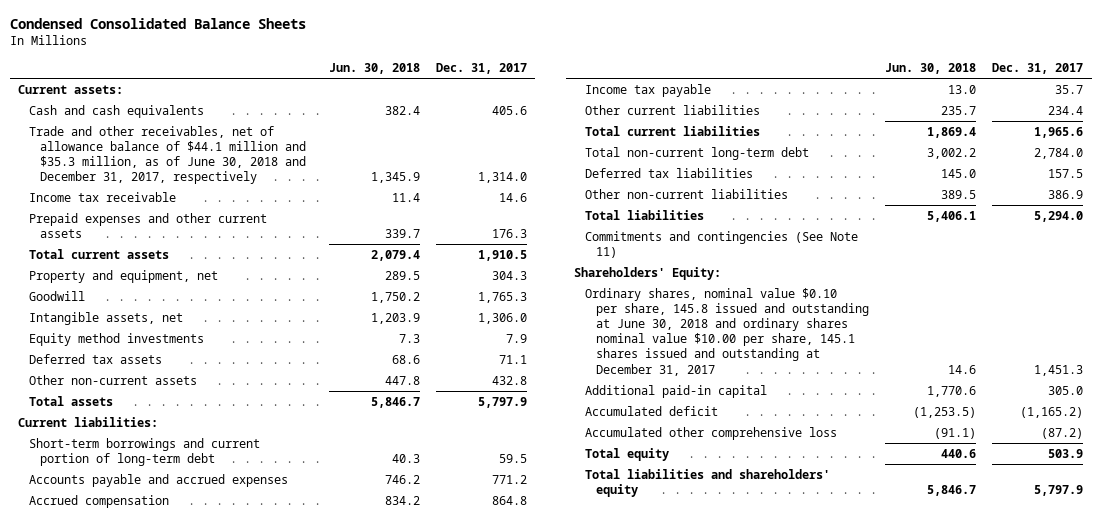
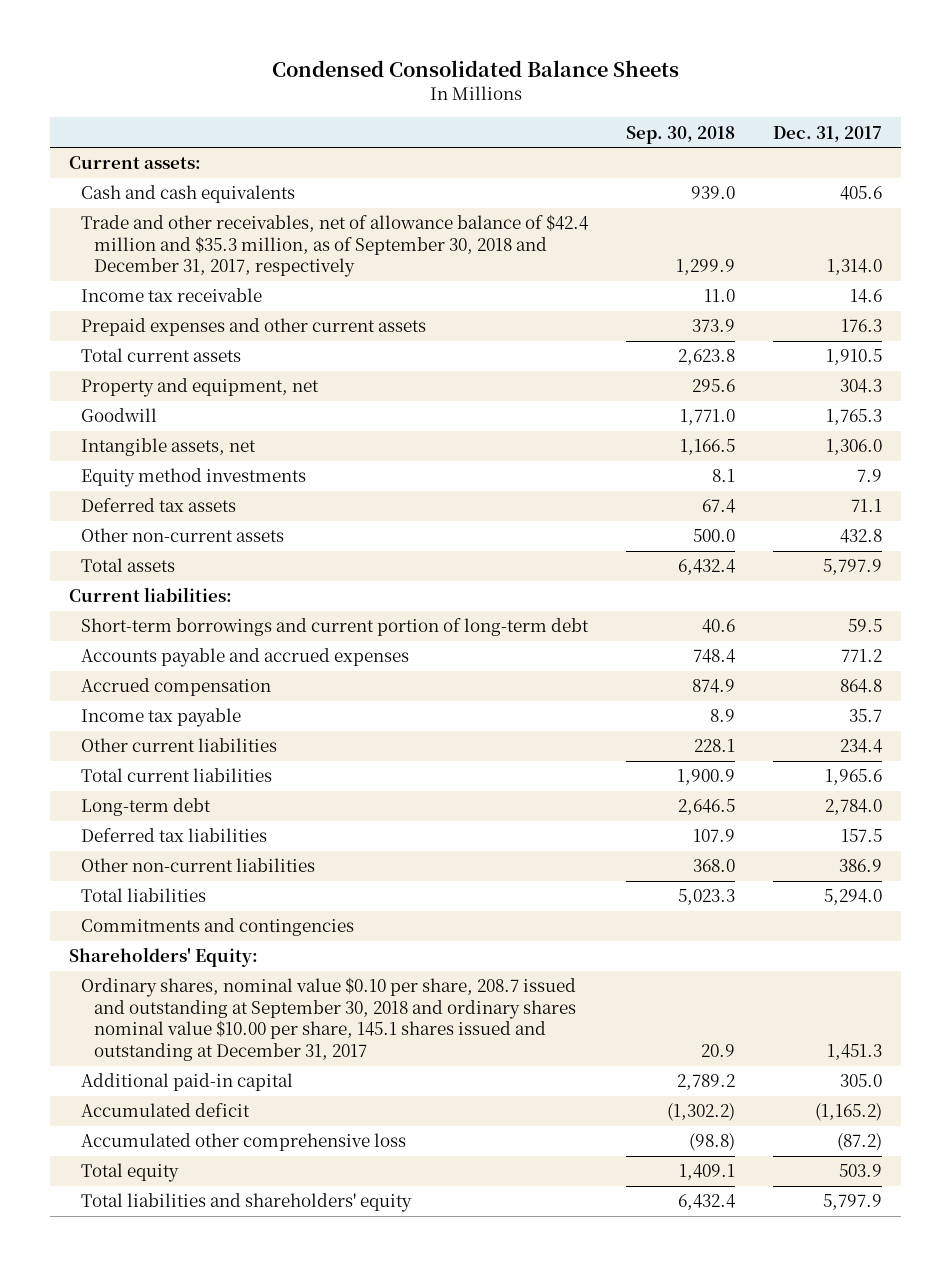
- | Jun. 30, 2018 | Dec. 31, 2017
+ | Sep. 30, 2018 | Dec. 31, 2017
- Trade and other receivables, net of allowance balance of $44.1 million and $35.3 million, as of June 30, 2018 and December 31, 2017, respectively | 1,345.9 | 1,314.0
+ Trade and other receivables, net of allowance balance of $42.4 million and $35.3 million, as of September 30, 2018 and December 31, 2017, respectively | 1,299.9 | 1,314.0
- Total non-current long-term debt | 3,002.2 | 2,784.0
+ Long-term debt | 2,646.5 | 2,784.0
- Commitments and contingencies (See Note 11)
+ Commitments and contingencies
- Ordinary shares, nominal value $0.10 per share, 145.8 issued and outstanding at June 30, 2018 and ordinary shares nominal value $10.00 per share, 145.1 shares issued and outstanding at December 31, 2017 | 14.6 | 1,451.3
+ Ordinary shares, nominal value $0.10 per share, 208.7 issued and outstanding at September 30, 2018 and ordinary shares nominal value $10.00 per share, 145.1 shares issued and outstanding at December 31, 2017 | 20.9 | 1,451.3

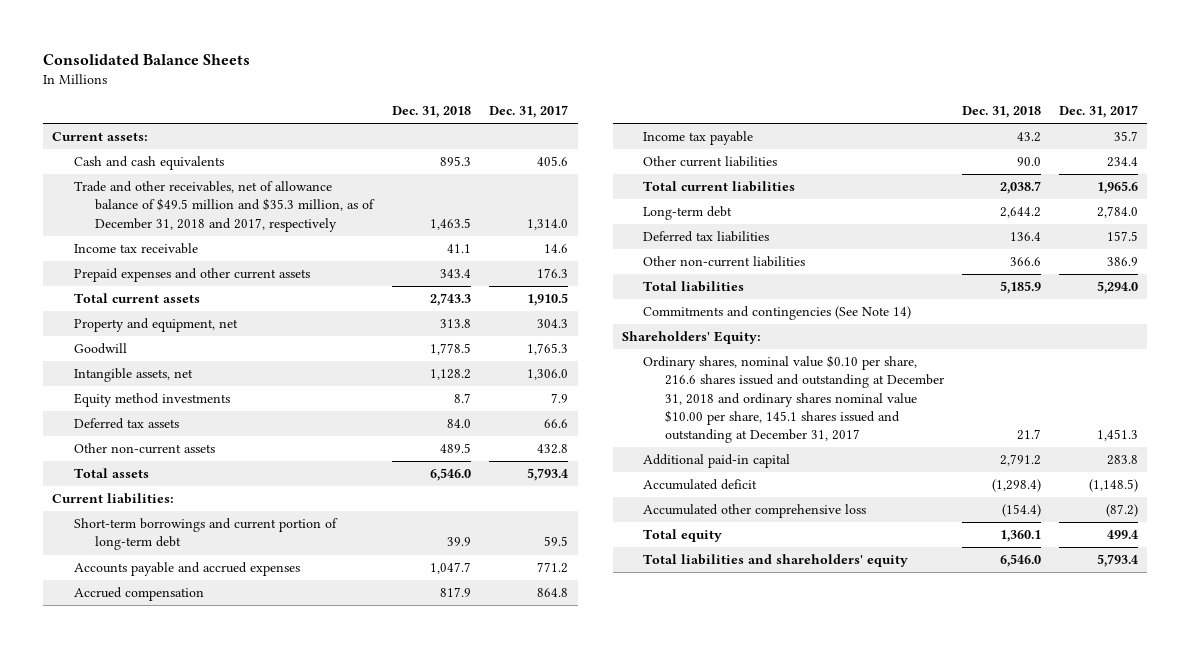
- Condensed Consolidated Balance Sheets
+ Consolidated Balance Sheets
- | Sep. 30, 2018 | Dec. 31, 2017
+ | Dec. 31, 2018 | Dec. 31, 2017
- Trade and other receivables, net of allowance balance of $42.4 million and $35.3 million, as of September 30, 2018 and December 31, 2017, respectively | 1,299.9 | 1,314.0
+ Trade and other receivables, net of allowance balance of $49.5 million and $35.3 million, as of December 31, 2018 and 2017, respectively | 1,463.5 | 1,314.0
- Deferred tax assets | 67.4 | 71.1
+ Deferred tax assets | 84.0 | 66.6
- Total assets | 6,432.4 | 5,797.9
+ Total assets | 6,546.0 | 5,793.4
- Commitments and contingencies
+ Commitments and contingencies (See Note 14)
- Ordinary shares, nominal value $0.10 per share, 208.7 issued and outstanding at September 30, 2018 and ordinary shares nominal value $10.00 per share, 145.1 shares issued and outstanding at December 31, 2017 | 20.9 | 1,451.3
- Additional paid-in capital | 2,789.2 | 305.0
- Accumulated deficit | (1,302.2) | (1,165.2)
+ Ordinary shares, nominal value $0.10 per share, 216.6 shares issued and outstanding at December 31, 2018 and ordinary shares nominal value $10.00 per share, 145.1 shares issued and outstanding at December 31, 2017 | 21.7 | 1,451.3
+ Additional paid-in capital | 2,791.2 | 283.8
+ Accumulated deficit | (1,298.4) | (1,148.5)
- Total equity | 1,409.1 | 503.9
- Total liabilities and shareholders' equity | 6,432.4 | 5,797.9
+ Total equity | 1,360.1 | 499.4
+ Total liabilities and shareholders' equity | 6,546.0 | 5,793.4

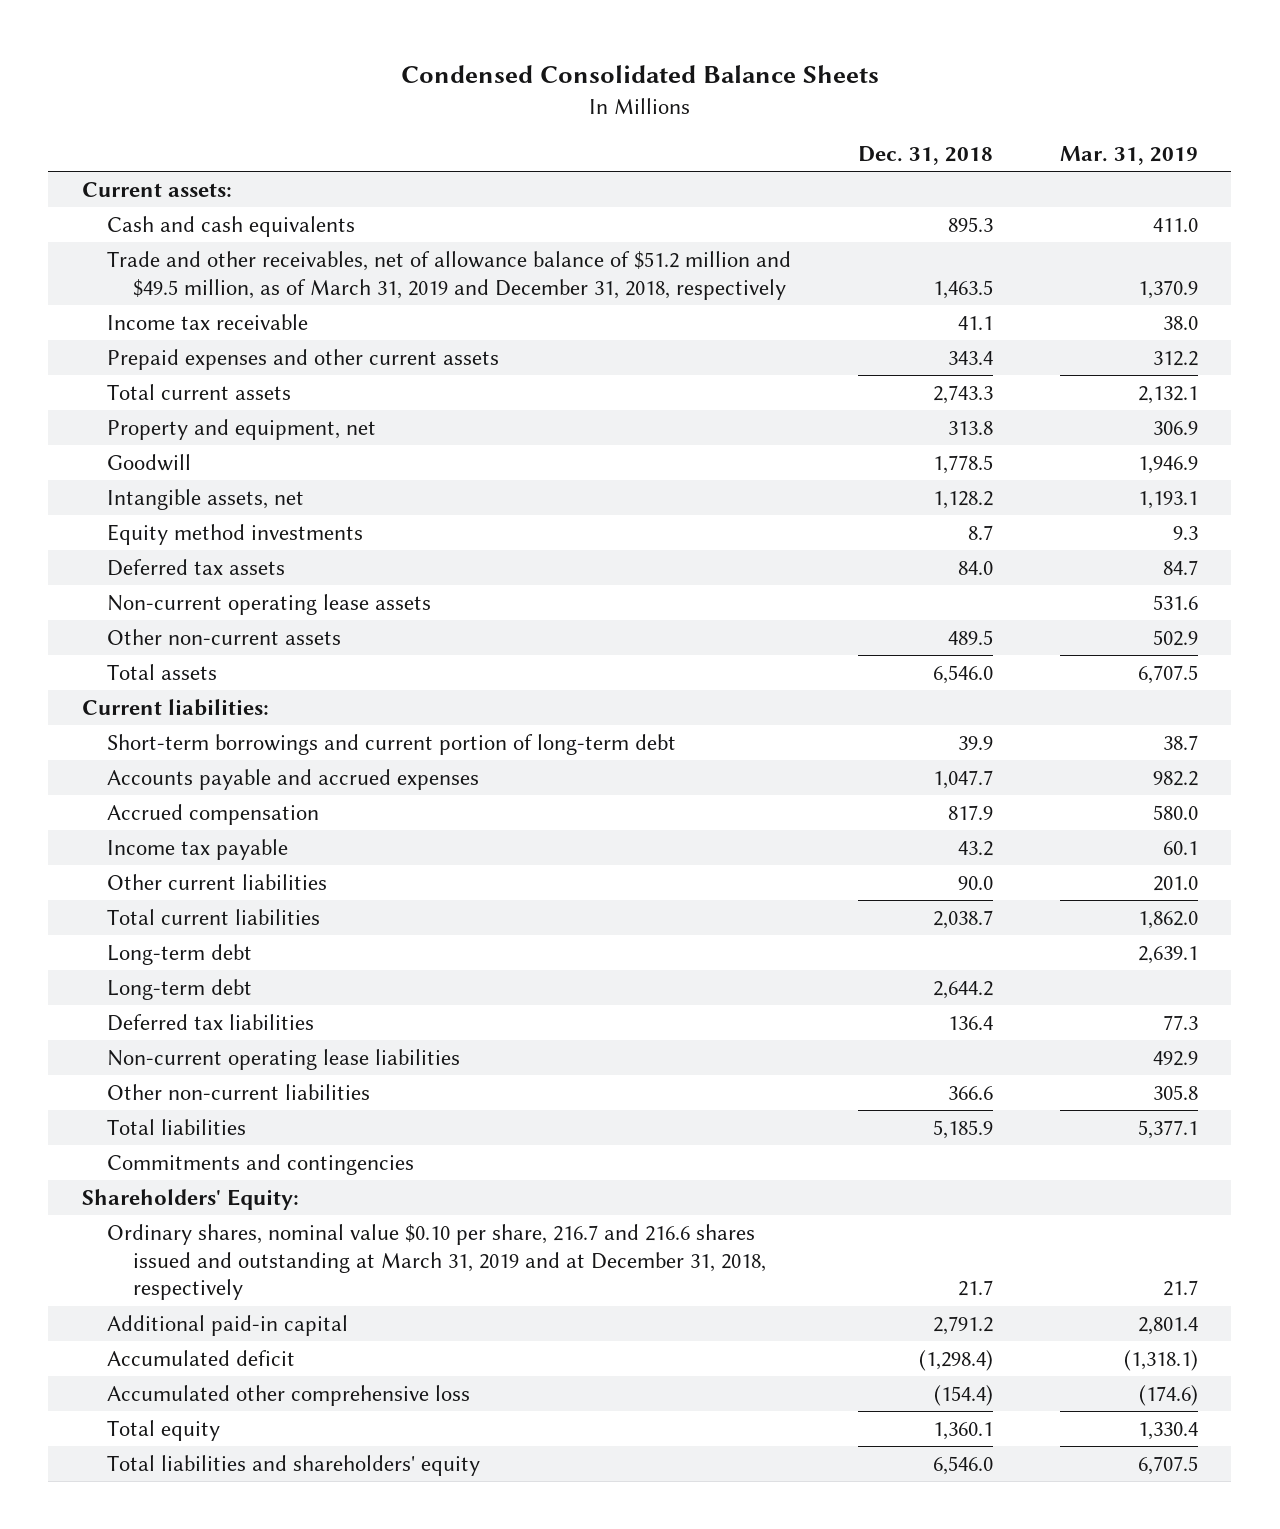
- Consolidated Balance Sheets
+ Condensed Consolidated Balance Sheets
- | Dec. 31, 2018 | Dec. 31, 2017
+ | Dec. 31, 2018 | Mar. 31, 2019
- Trade and other receivables, net of allowance balance of $49.5 million and $35.3 million, as of December 31, 2018 and 2017, respectively | 1,463.5 | 1,314.0
+ Trade and other receivables, net of allowance balance of $51.2 million and $49.5 million, as of March 31, 2019 and December 31, 2018, respectively | 1,463.5 | 1,370.9
+ Non-current operating lease assets | | 531.6
+ Long-term debt | | 2,639.1
+ Non-current operating lease liabilities | | 492.9
- Commitments and contingencies (See Note 14)
+ Commitments and contingencies
- Ordinary shares, nominal value $0.10 per share, 216.6 shares issued and outstanding at December 31, 2018 and ordinary shares nominal value $10.00 per share, 145.1 shares issued and outstanding at December 31, 2017 | 21.7 | 1,451.3
+ Ordinary shares, nominal value $0.10 per share, 216.7 and 216.6 shares issued and outstanding at March 31, 2019 and at December 31, 2018, respectively | 21.7 | 21.7

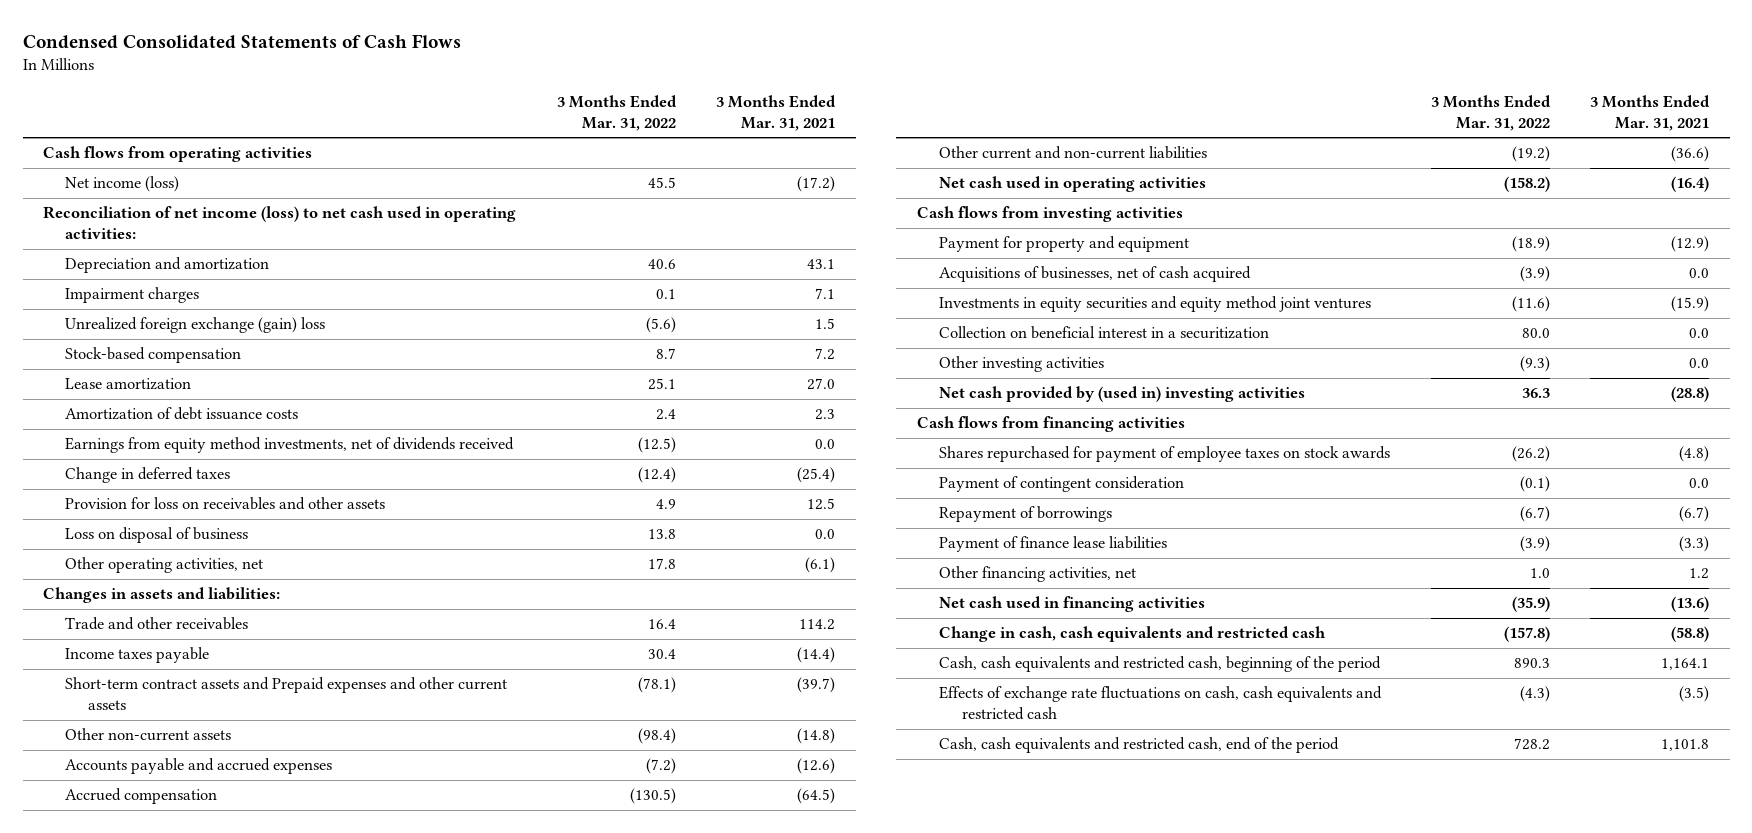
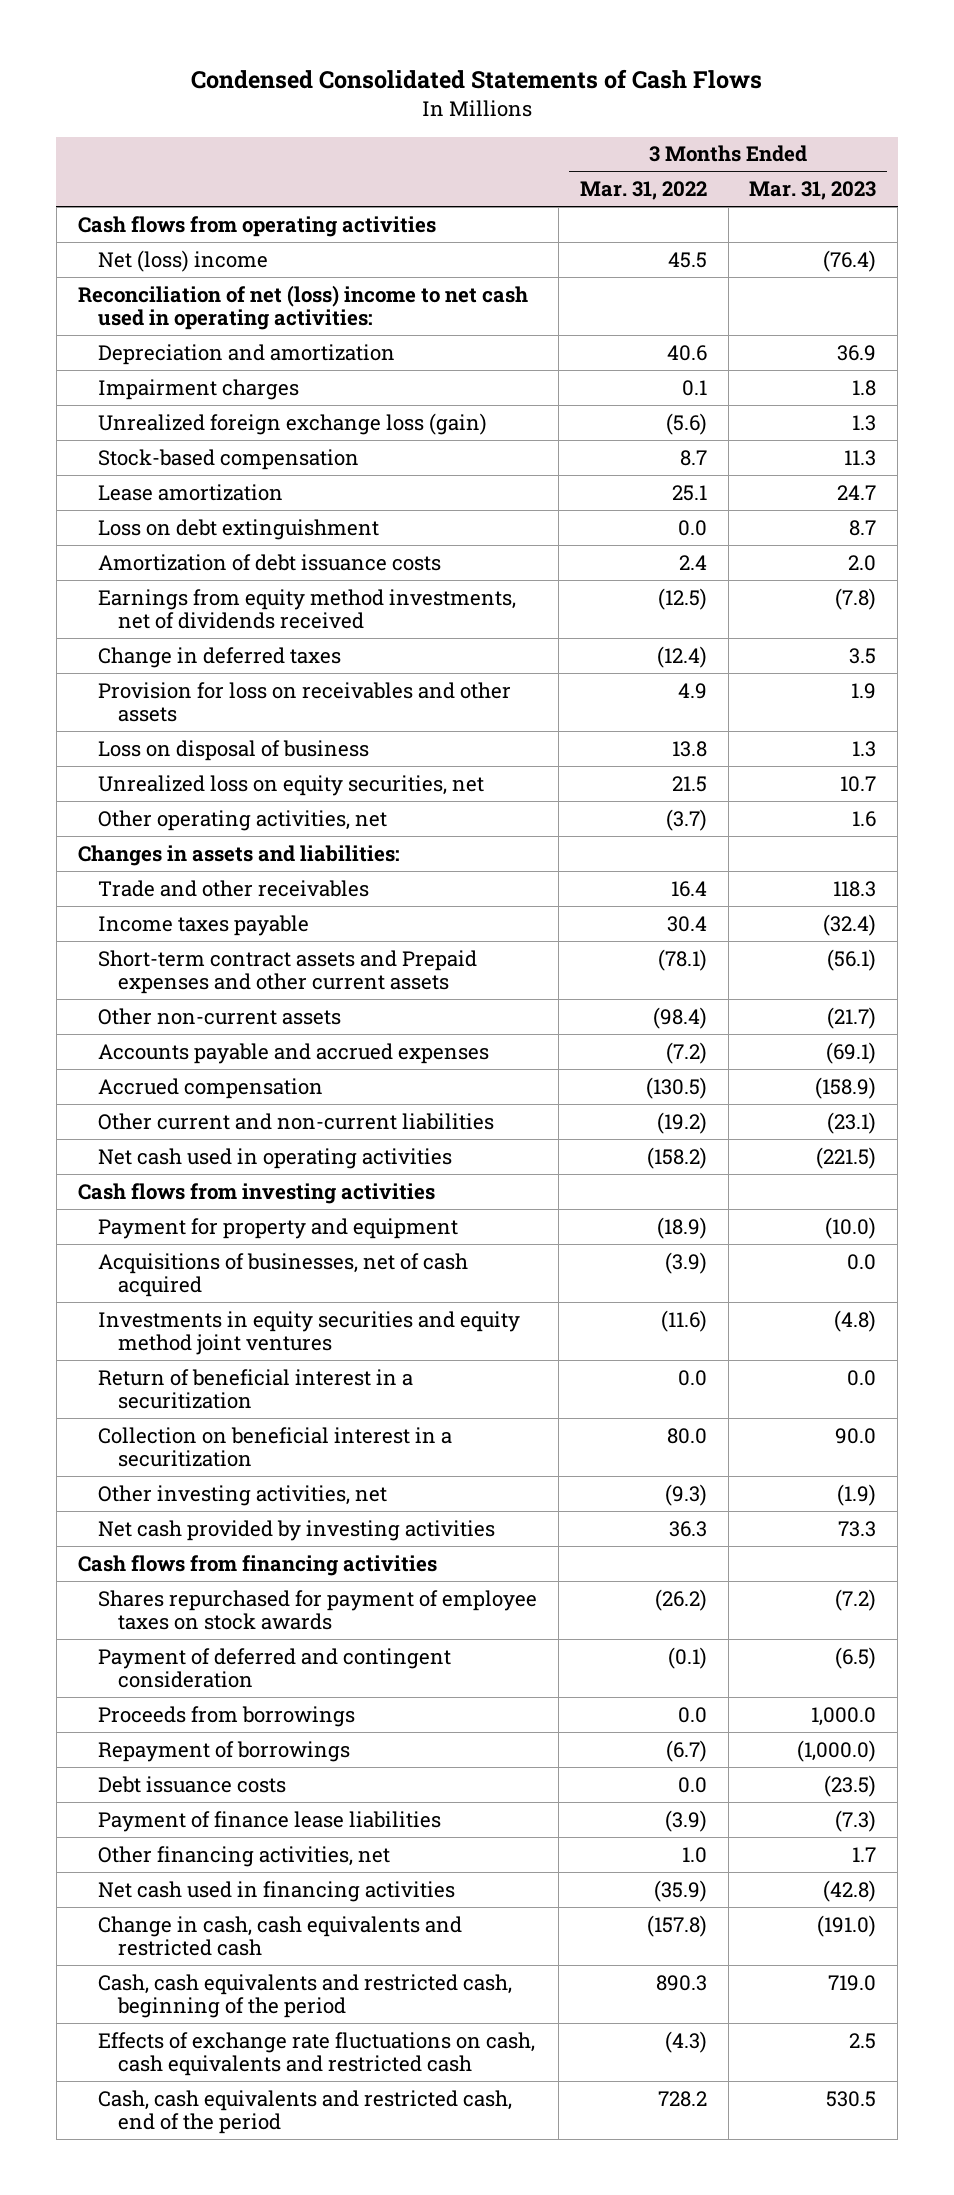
- | 3 Months Ended Mar. 31, 2022 | 3 Months Ended Mar. 31, 2021
+ | 3 Months Ended Mar. 31, 2022 | 3 Months Ended Mar. 31, 2023
- Net income (loss) | 45.5 | (17.2)
- Reconciliation of net income (loss) to net cash used in operating activities:
+ Net (loss) income | 45.5 | (76.4)
+ Reconciliation of net (loss) income to net cash used in operating activities:
- Unrealized foreign exchange (gain) loss | (5.6) | 1.5
+ Unrealized foreign exchange loss (gain) | (5.6) | 1.3
+ Loss on debt extinguishment | 0.0 | 8.7
- Other operating activities, net | 17.8 | (6.1)
+ Unrealized loss on equity securities, net | 21.5 | 10.7
+ Other operating activities, net | (3.7) | 1.6
+ Return of beneficial interest in a securitization | 0.0 | 0.0
- Other investing activities | (9.3) | 0.0
- Net cash provided by (used in) investing activities | 36.3 | (28.8)
+ Other investing activities, net | (9.3) | (1.9)
+ Net cash provided by investing activities | 36.3 | 73.3
- Payment of contingent consideration | (0.1) | 0.0
+ Payment of deferred and contingent consideration | (0.1) | (6.5)
+ Proceeds from borrowings | 0.0 | 1,000.0
+ Debt issuance costs | 0.0 | (23.5)

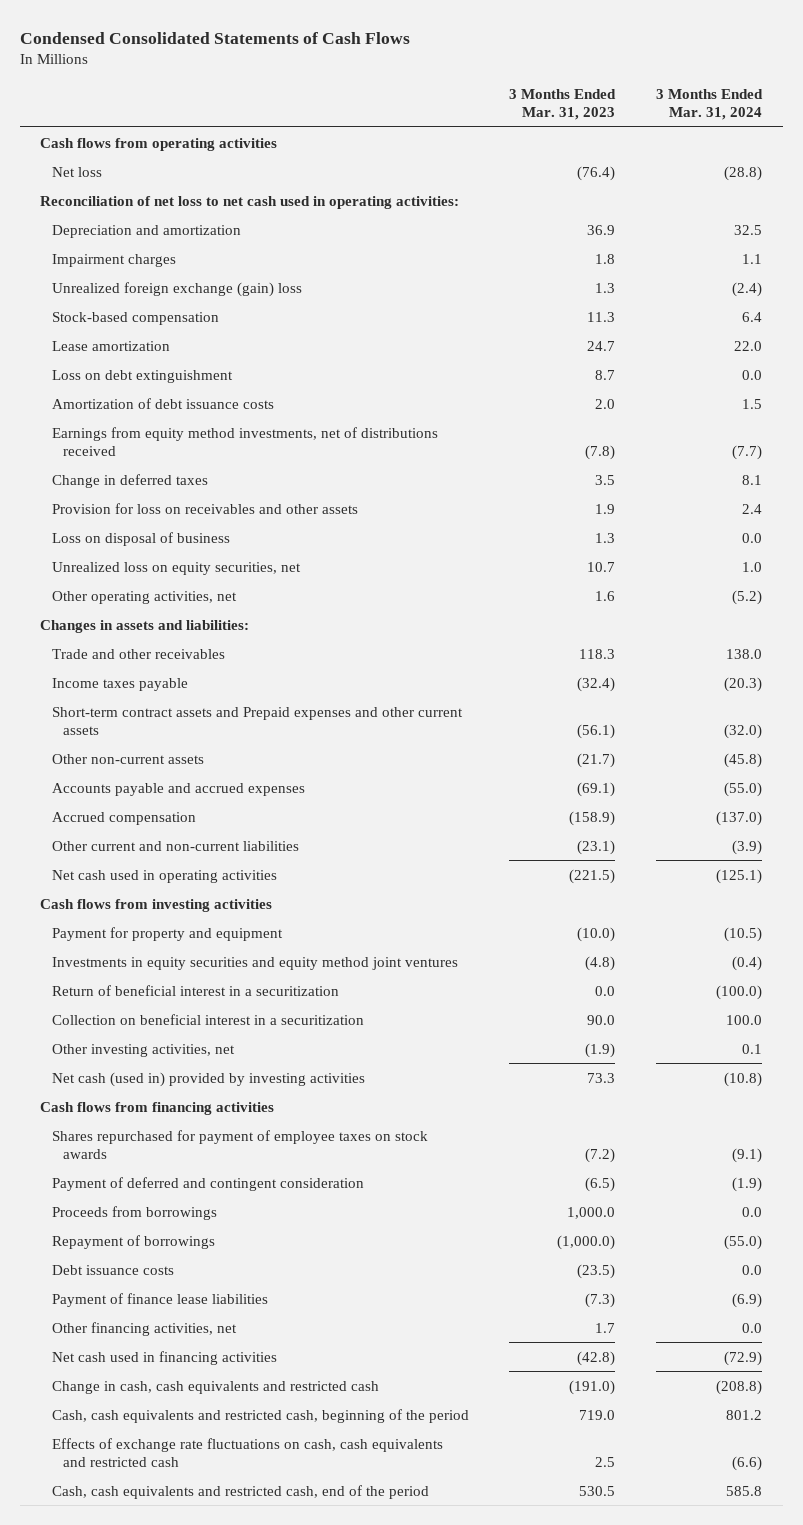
- | 3 Months Ended Mar. 31, 2022 | 3 Months Ended Mar. 31, 2023
+ | 3 Months Ended Mar. 31, 2023 | 3 Months Ended Mar. 31, 2024
- Net (loss) income | 45.5 | (76.4)
- Reconciliation of net (loss) income to net cash used in operating activities:
+ Net loss | (76.4) | (28.8)
+ Reconciliation of net loss to net cash used in operating activities:
- Unrealized foreign exchange loss (gain) | (5.6) | 1.3
+ Unrealized foreign exchange (gain) loss | 1.3 | (2.4)
- Earnings from equity method investments, net of dividends received | (12.5) | (7.8)
+ Earnings from equity method investments, net of distributions received | (7.8) | (7.7)
- Acquisitions of businesses, net of cash acquired | (3.9) | 0.0
- Net cash provided by investing activities | 36.3 | 73.3
+ Net cash (used in) provided by investing activities | 73.3 | (10.8)

